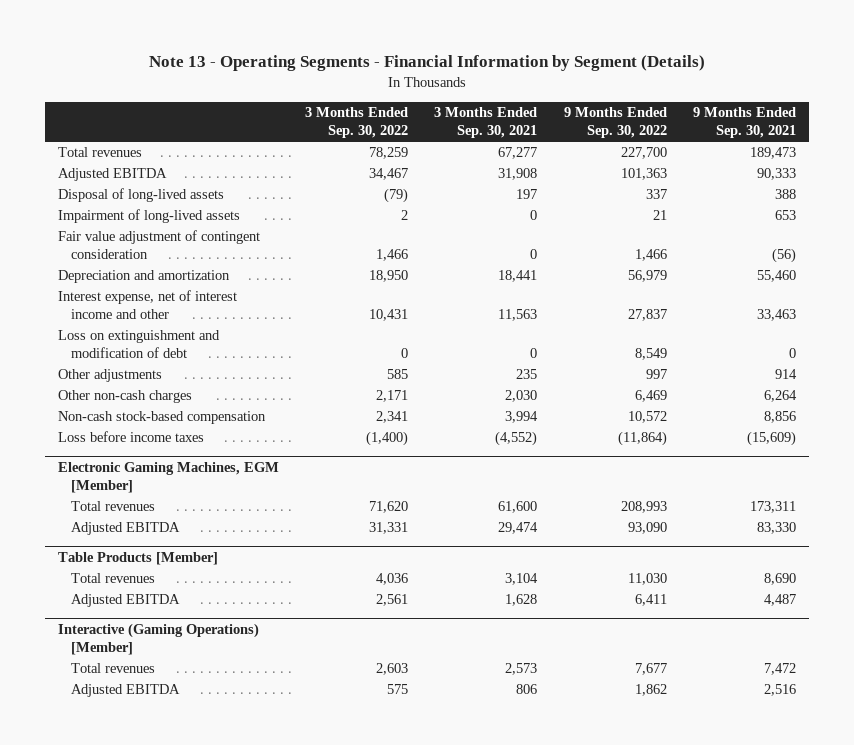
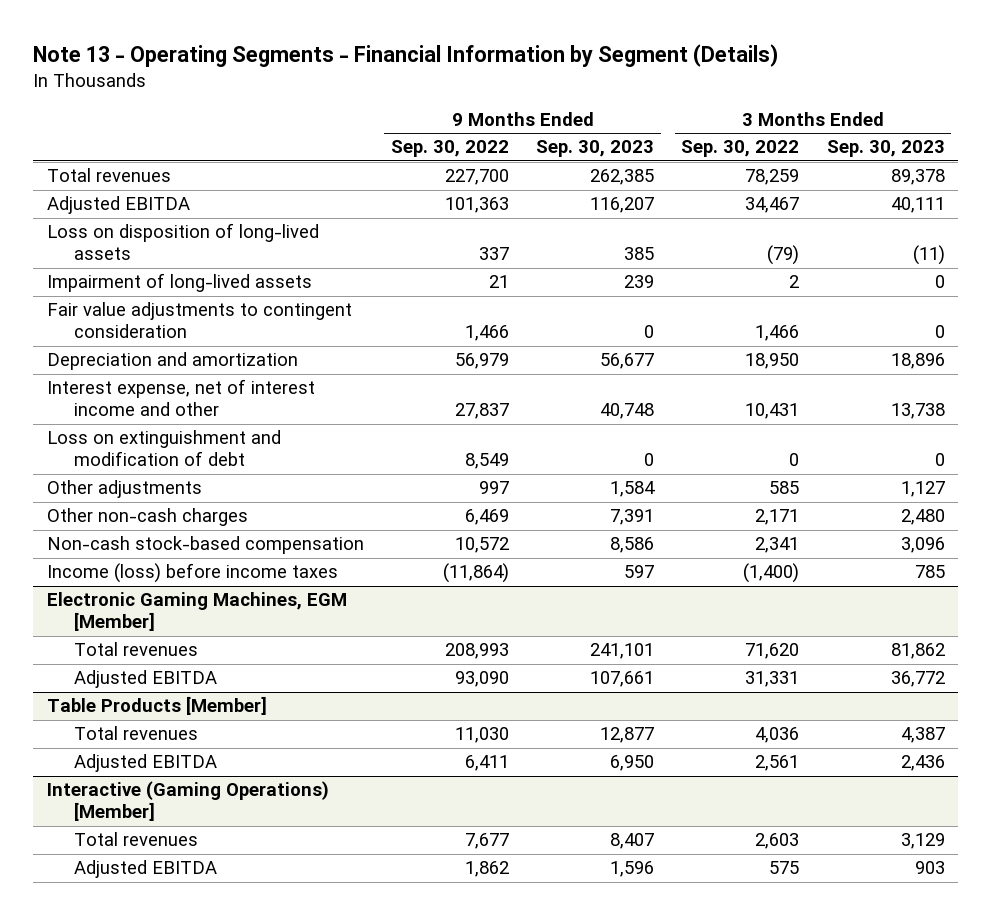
- | 3 Months Ended Sep. 30, 2022 | 3 Months Ended Sep. 30, 2021 | 9 Months Ended Sep. 30, 2022 | 9 Months Ended Sep. 30, 2021
+ | 9 Months Ended Sep. 30, 2022 | 9 Months Ended Sep. 30, 2023 | 3 Months Ended Sep. 30, 2022 | 3 Months Ended Sep. 30, 2023
- Disposal of long-lived assets | (79) | 197 | 337 | 388
+ Loss on disposition of long-lived assets | 337 | 385 | (79) | (11)
- Fair value adjustment of contingent consideration | 1,466 | 0 | 1,466 | (56)
+ Fair value adjustments to contingent consideration | 1,466 | 0 | 1,466 | 0
- Loss before income taxes | (1,400) | (4,552) | (11,864) | (15,609)
+ Income (loss) before income taxes | (11,864) | 597 | (1,400) | 785

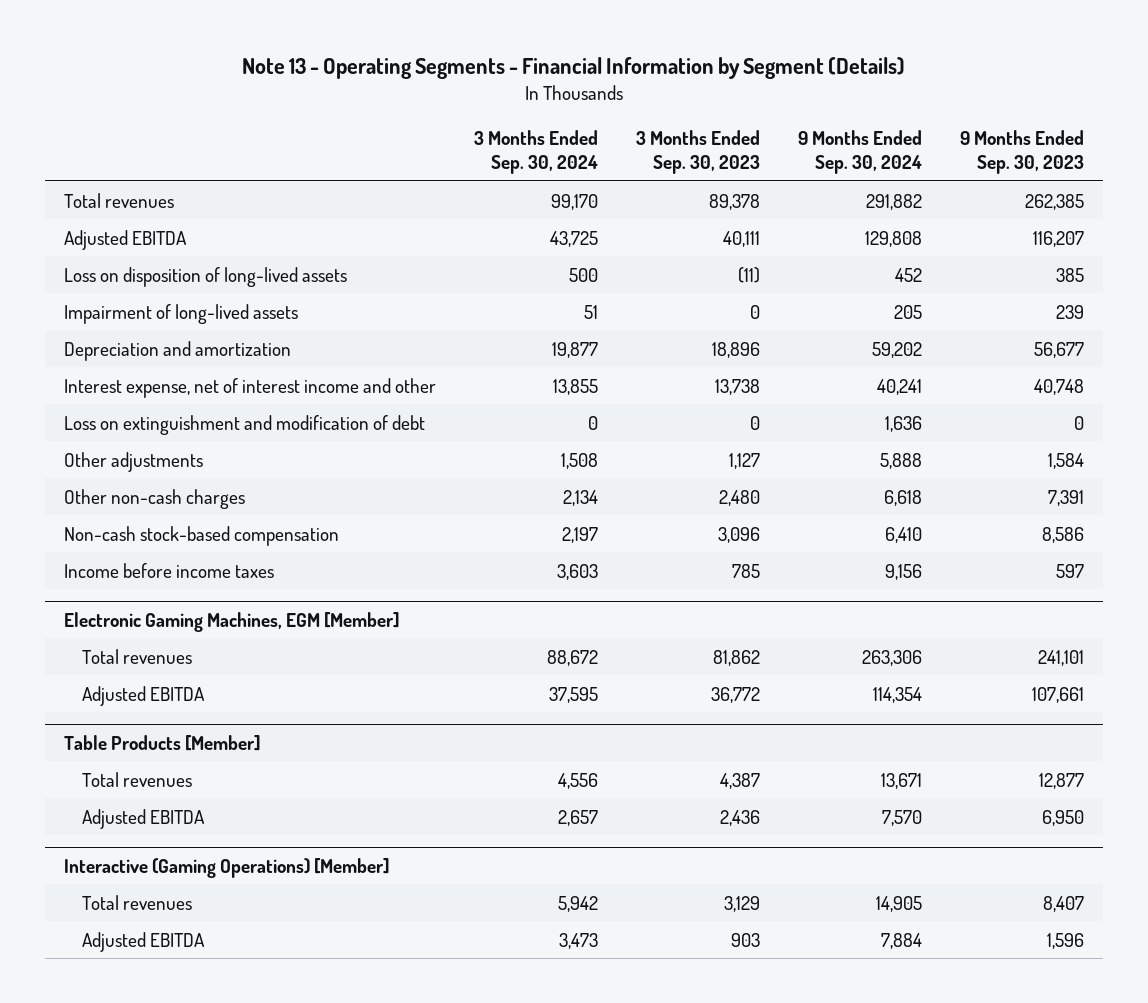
- | 9 Months Ended Sep. 30, 2022 | 9 Months Ended Sep. 30, 2023 | 3 Months Ended Sep. 30, 2022 | 3 Months Ended Sep. 30, 2023
+ | 3 Months Ended Sep. 30, 2024 | 3 Months Ended Sep. 30, 2023 | 9 Months Ended Sep. 30, 2024 | 9 Months Ended Sep. 30, 2023
- Fair value adjustments to contingent consideration | 1,466 | 0 | 1,466 | 0
- Income (loss) before income taxes | (11,864) | 597 | (1,400) | 785
+ Income before income taxes | 3,603 | 785 | 9,156 | 597

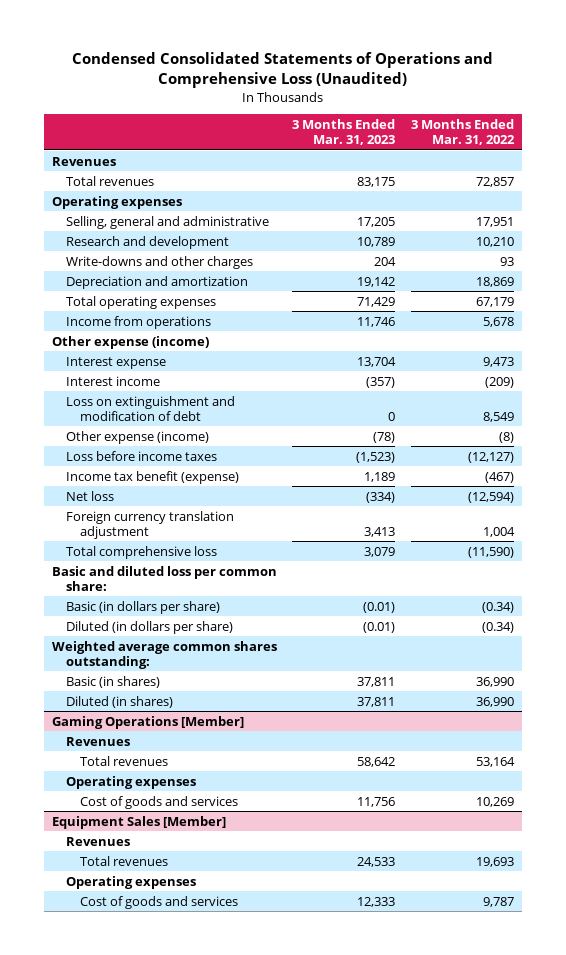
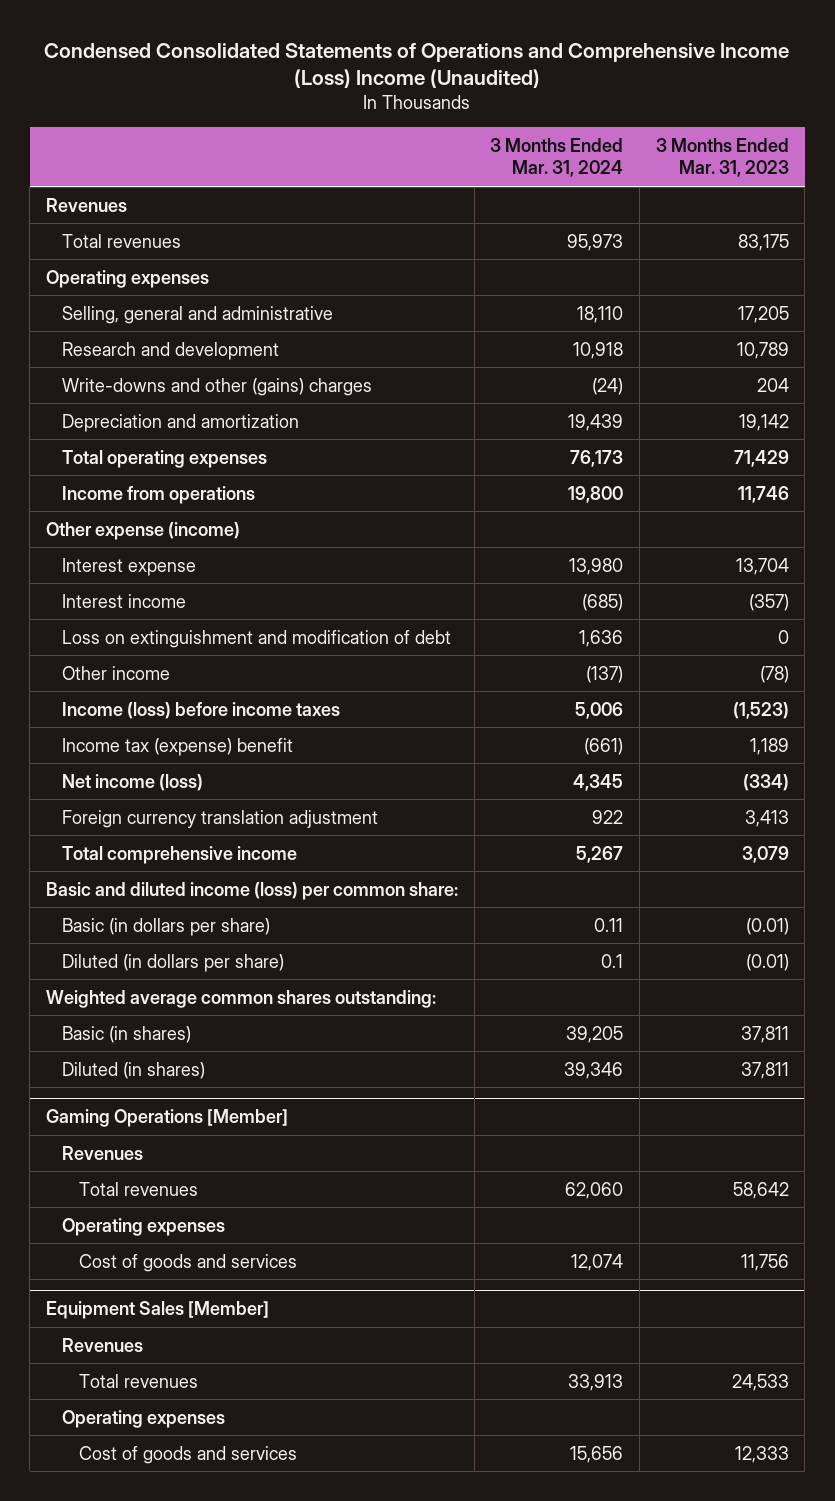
- Condensed Consolidated Statements of Operations and Comprehensive Loss (Unaudited)
+ Condensed Consolidated Statements of Operations and Comprehensive Income (Loss) Income (Unaudited)
- | 3 Months Ended Mar. 31, 2023 | 3 Months Ended Mar. 31, 2022
+ | 3 Months Ended Mar. 31, 2024 | 3 Months Ended Mar. 31, 2023
- Write-downs and other charges | 204 | 93
+ Write-downs and other (gains) charges | (24) | 204
- Other expense (income) | (78) | (8)
- Loss before income taxes | (1,523) | (12,127)
- Income tax benefit (expense) | 1,189 | (467)
- Net loss | (334) | (12,594)
+ Other income | (137) | (78)
+ Income (loss) before income taxes | 5,006 | (1,523)
+ Income tax (expense) benefit | (661) | 1,189
+ Net income (loss) | 4,345 | (334)
- Total comprehensive loss | 3,079 | (11,590)
- Basic and diluted loss per common share:
+ Total comprehensive income | 5,267 | 3,079
+ Basic and diluted income (loss) per common share:

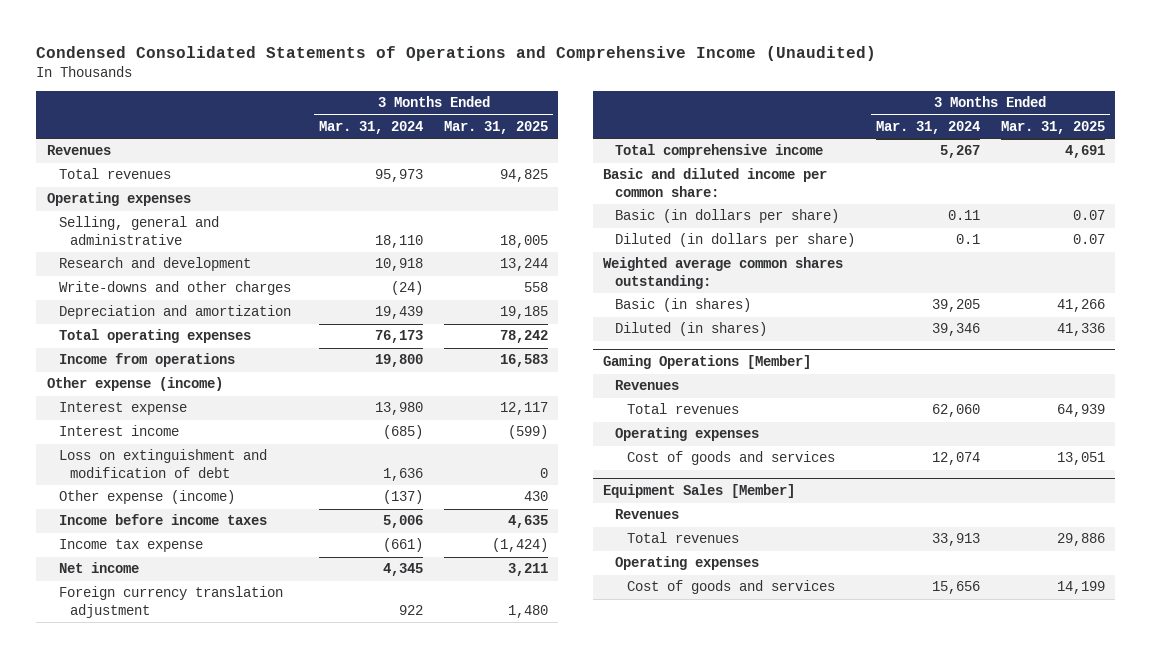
- Condensed Consolidated Statements of Operations and Comprehensive Income (Loss) Income (Unaudited)
+ Condensed Consolidated Statements of Operations and Comprehensive Income (Unaudited)
- | 3 Months Ended Mar. 31, 2024 | 3 Months Ended Mar. 31, 2023
+ | 3 Months Ended Mar. 31, 2024 | 3 Months Ended Mar. 31, 2025
- Write-downs and other (gains) charges | (24) | 204
+ Write-downs and other charges | (24) | 558
- Other income | (137) | (78)
- Income (loss) before income taxes | 5,006 | (1,523)
- Income tax (expense) benefit | (661) | 1,189
- Net income (loss) | 4,345 | (334)
+ Other expense (income) | (137) | 430
+ Income before income taxes | 5,006 | 4,635
+ Income tax expense | (661) | (1,424)
+ Net income | 4,345 | 3,211
- Basic and diluted income (loss) per common share:
+ Basic and diluted income per common share:

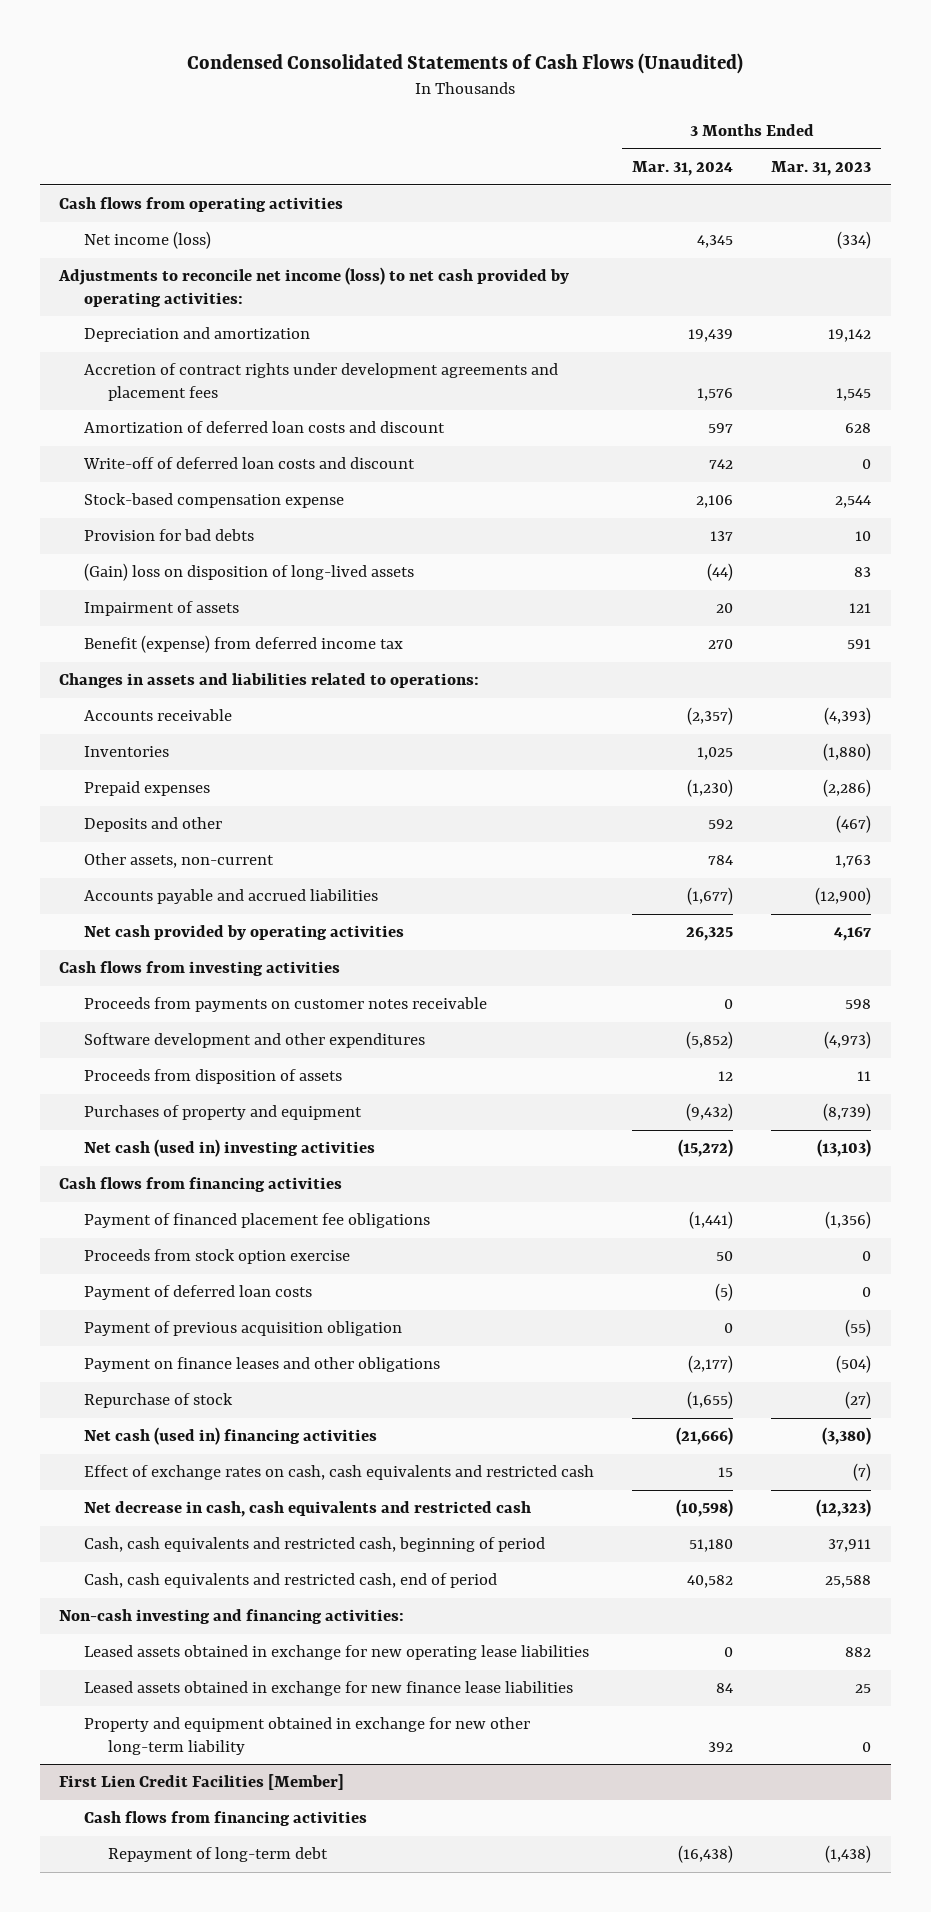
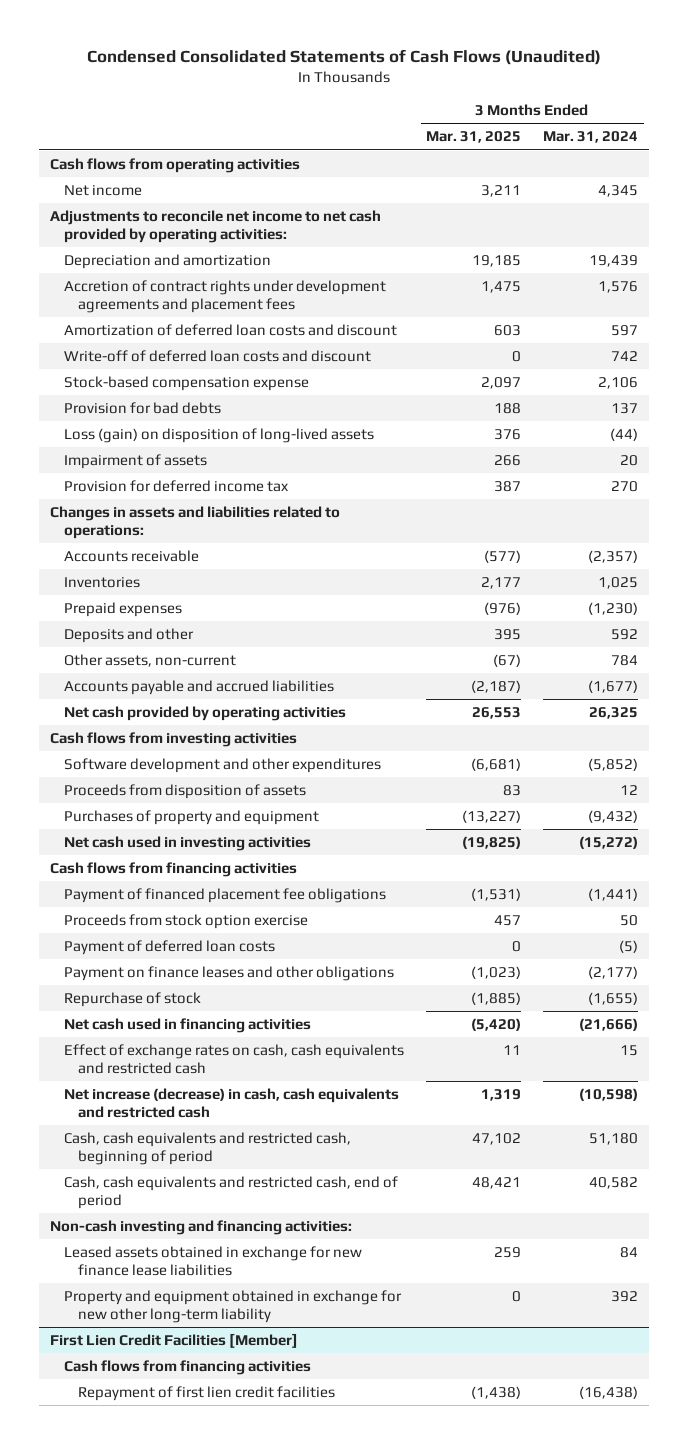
- | 3 Months Ended Mar. 31, 2024 | 3 Months Ended Mar. 31, 2023
+ | 3 Months Ended Mar. 31, 2025 | 3 Months Ended Mar. 31, 2024
- Net income (loss) | 4,345 | (334)
- Adjustments to reconcile net income (loss) to net cash provided by operating activities:
+ Net income | 3,211 | 4,345
+ Adjustments to reconcile net income to net cash provided by operating activities:
- (Gain) loss on disposition of long-lived assets | (44) | 83
+ Loss (gain) on disposition of long-lived assets | 376 | (44)
- Benefit (expense) from deferred income tax | 270 | 591
+ Provision for deferred income tax | 387 | 270
- Proceeds from payments on customer notes receivable | 0 | 598
- Net cash (used in) investing activities | (15,272) | (13,103)
+ Net cash used in investing activities | (19,825) | (15,272)
- Payment of previous acquisition obligation | 0 | (55)
- Net cash (used in) financing activities | (21,666) | (3,380)
+ Net cash used in financing activities | (5,420) | (21,666)
- Net decrease in cash, cash equivalents and restricted cash | (10,598) | (12,323)
+ Net increase (decrease) in cash, cash equivalents and restricted cash | 1,319 | (10,598)
- Leased assets obtained in exchange for new operating lease liabilities | 0 | 882
@ First Lien Credit Facilities [Member]
- Repayment of long-term debt | (16,438) | (1,438)
+ Repayment of first lien credit facilities | (1,438) | (16,438)

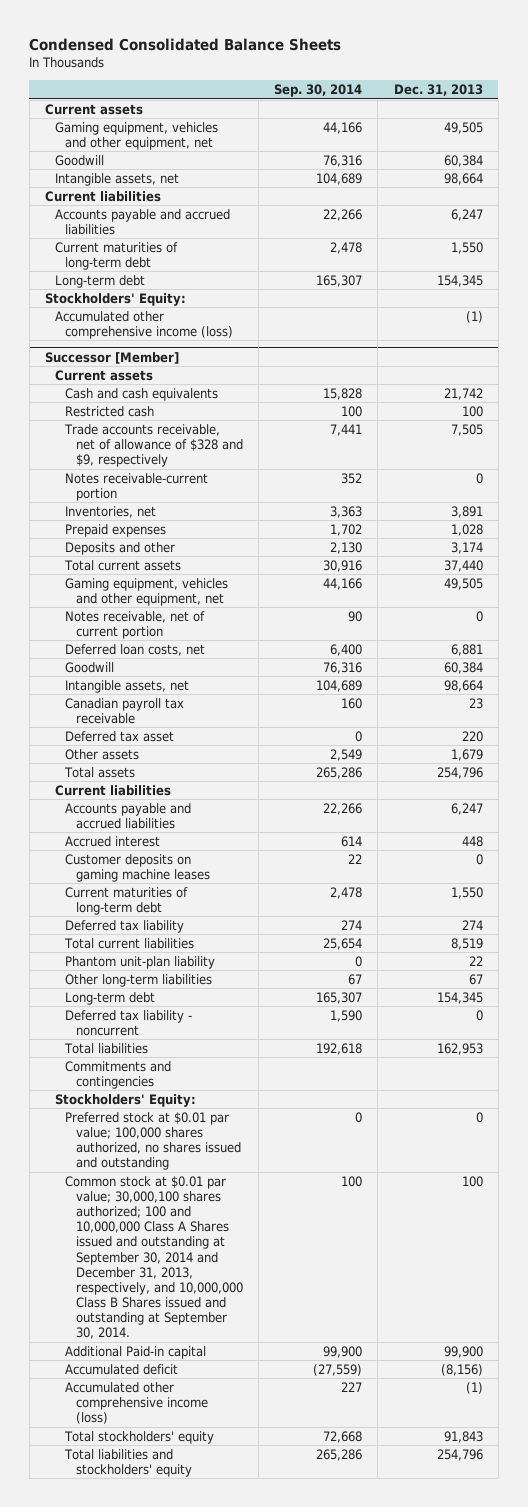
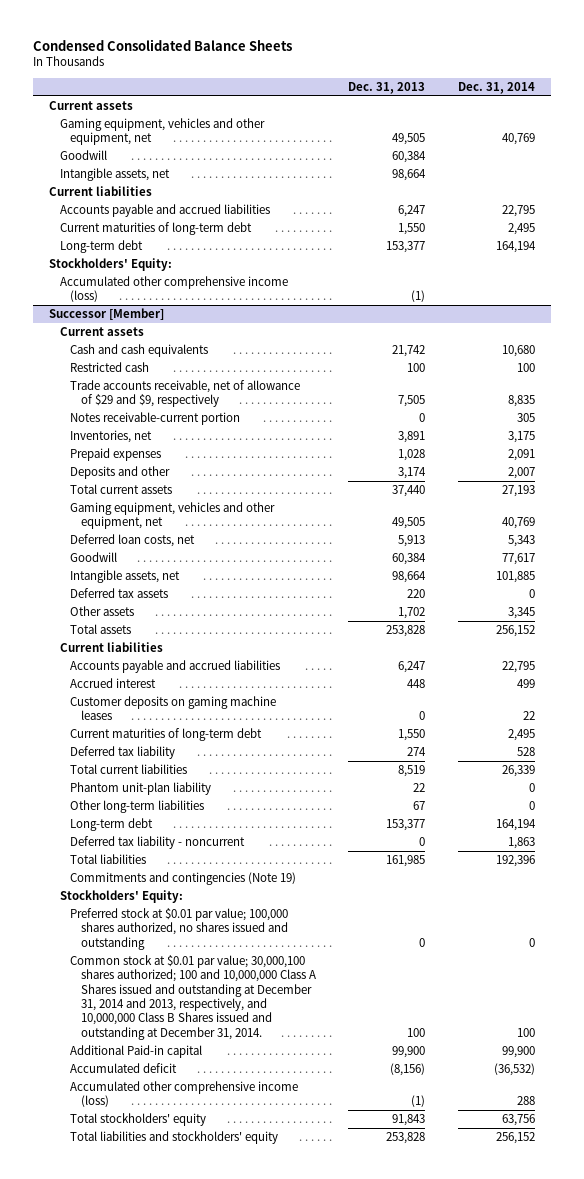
- | Sep. 30, 2014 | Dec. 31, 2013
+ | Dec. 31, 2013 | Dec. 31, 2014
- Long-term debt | 165,307 | 154,345
+ Long-term debt | 153,377 | 164,194
@ Successor [Member]
- Trade accounts receivable, net of allowance of $328 and $9, respectively | 7,441 | 7,505
+ Trade accounts receivable, net of allowance of $29 and $9, respectively | 7,505 | 8,835
- Notes receivable, net of current portion | 90 | 0
- Deferred loan costs, net | 6,400 | 6,881
+ Deferred loan costs, net | 5,913 | 5,343
- Canadian payroll tax receivable | 160 | 23
- Deferred tax asset | 0 | 220
- Other assets | 2,549 | 1,679
- Total assets | 265,286 | 254,796
+ Deferred tax assets | 220 | 0
+ Other assets | 1,702 | 3,345
+ Total assets | 253,828 | 256,152
- Long-term debt | 165,307 | 154,345
+ Long-term debt | 153,377 | 164,194
- Total liabilities | 192,618 | 162,953
- Commitments and contingencies
+ Total liabilities | 161,985 | 192,396
+ Commitments and contingencies (Note 19)
- Common stock at $0.01 par value; 30,000,100 shares authorized; 100 and 10,000,000 Class A Shares issued and outstanding at September 30, 2014 and December 31, 2013, respectively, and 10,000,000 Class B Shares issued and outstanding at September 30, 2014. | 100 | 100
+ Common stock at $0.01 par value; 30,000,100 shares authorized; 100 and 10,000,000 Class A Shares issued and outstanding at December 31, 2014 and 2013, respectively, and 10,000,000 Class B Shares issued and outstanding at December 31, 2014. | 100 | 100
- Total liabilities and stockholders' equity | 265,286 | 254,796
+ Total liabilities and stockholders' equity | 253,828 | 256,152

